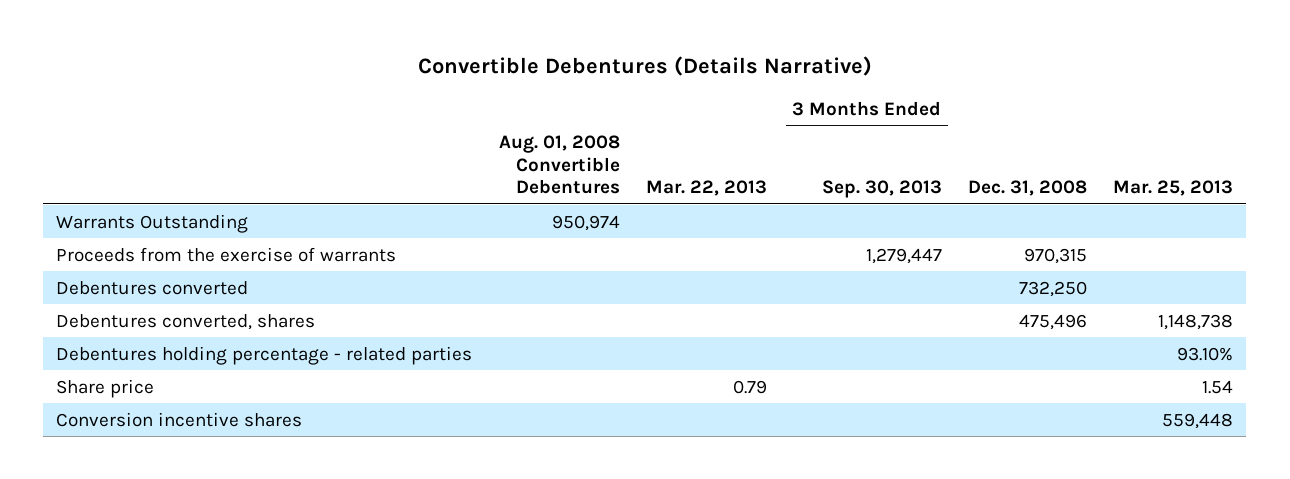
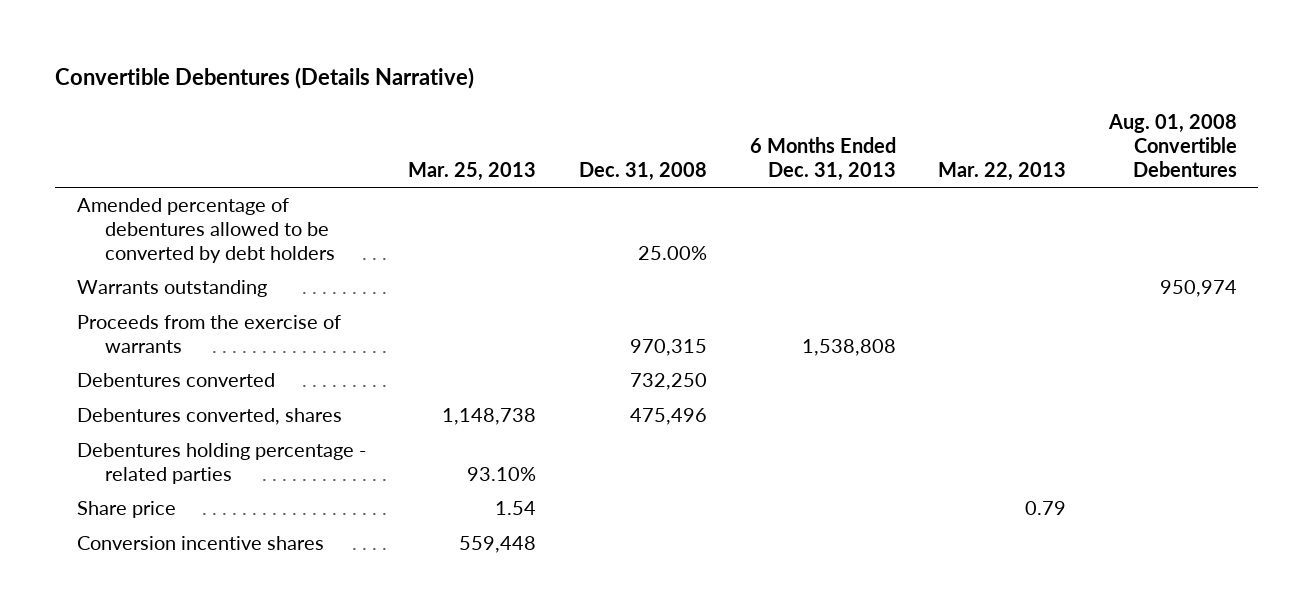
- | Aug. 01, 2008 Convertible Debentures | Mar. 22, 2013 | 3 Months Ended Sep. 30, 2013 | Dec. 31, 2008 | Mar. 25, 2013
+ | Mar. 25, 2013 | Dec. 31, 2008 | 6 Months Ended Dec. 31, 2013 | Mar. 22, 2013 | Aug. 01, 2008 Convertible Debentures
- Warrants Outstanding | 950,974 | | | |
+ Amended percentage of debentures allowed to be converted by debt holders | | 25.00% | | |
+ Warrants outstanding | | | | | 950,974

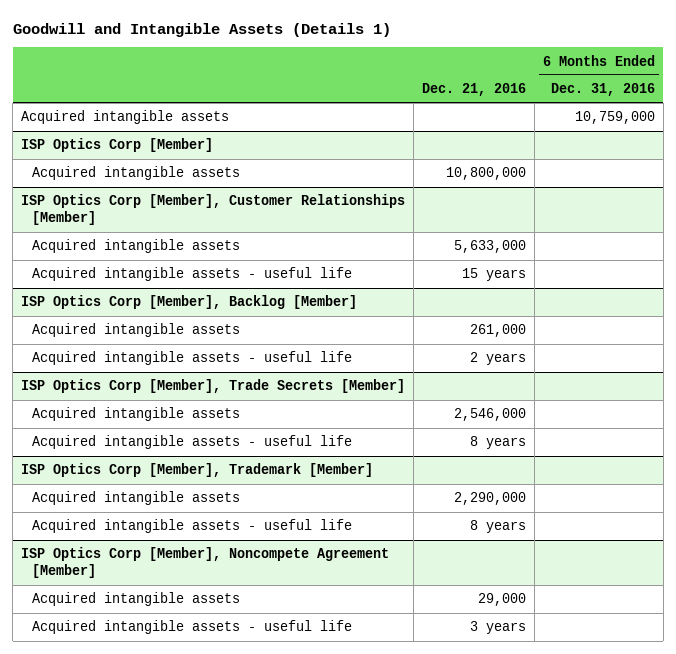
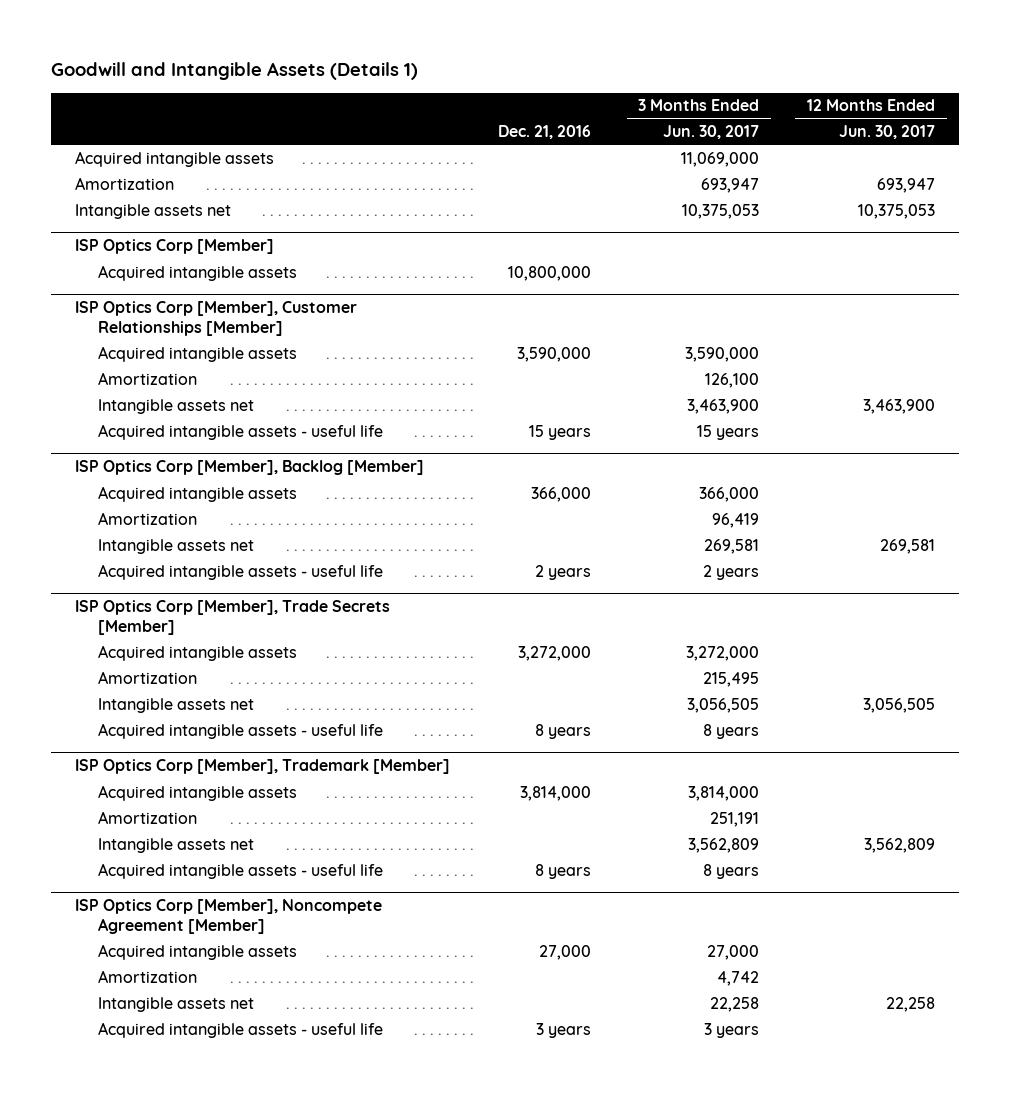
- | Dec. 21, 2016 | 6 Months Ended Dec. 31, 2016
+ | Dec. 21, 2016 | 3 Months Ended Jun. 30, 2017 | 12 Months Ended Jun. 30, 2017
+ Amortization | | 693,947 | 693,947
+ Intangible assets net | | 10,375,053 | 10,375,053
@ ISP Optics Corp [Member], Customer Relationships [Member]
- Acquired intangible assets | 5,633,000 |
+ Acquired intangible assets | 3,590,000 | 3,590,000 |
+ Amortization | | 126,100 |
+ Intangible assets net | | 3,463,900 | 3,463,900
@ ISP Optics Corp [Member], Backlog [Member]
- Acquired intangible assets | 261,000 |
+ Acquired intangible assets | 366,000 | 366,000 |
+ Amortization | | 96,419 |
+ Intangible assets net | | 269,581 | 269,581
@ ISP Optics Corp [Member], Trade Secrets [Member]
- Acquired intangible assets | 2,546,000 |
+ Acquired intangible assets | 3,272,000 | 3,272,000 |
+ Amortization | | 215,495 |
+ Intangible assets net | | 3,056,505 | 3,056,505
@ ISP Optics Corp [Member], Trademark [Member]
- Acquired intangible assets | 2,290,000 |
+ Acquired intangible assets | 3,814,000 | 3,814,000 |
+ Amortization | | 251,191 |
+ Intangible assets net | | 3,562,809 | 3,562,809
@ ISP Optics Corp [Member], Noncompete Agreement [Member]
- Acquired intangible assets | 29,000 |
+ Acquired intangible assets | 27,000 | 27,000 |
+ Amortization | | 4,742 |
+ Intangible assets net | | 22,258 | 22,258

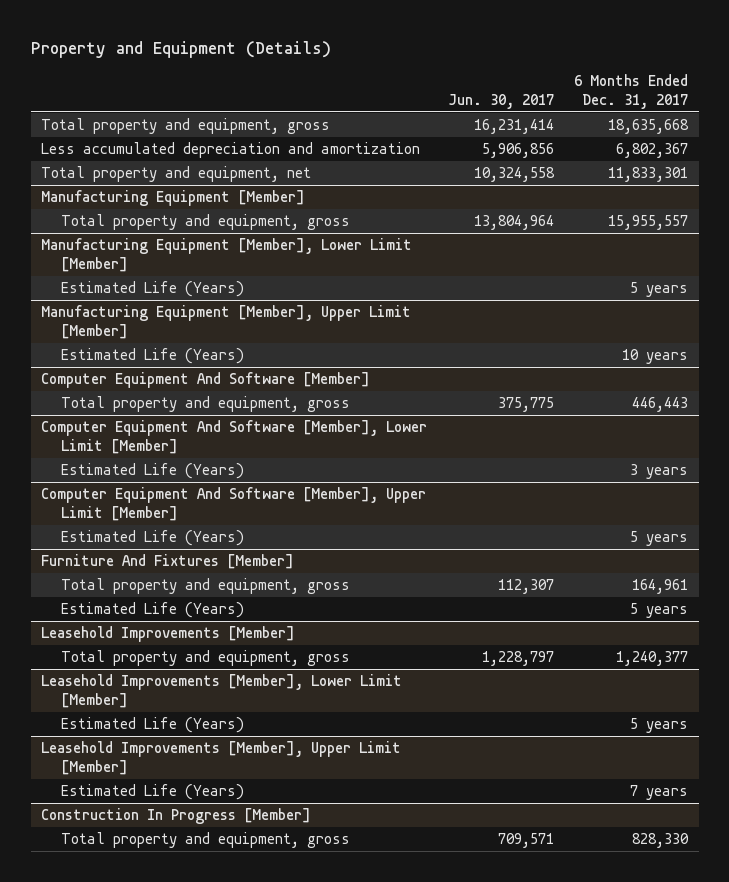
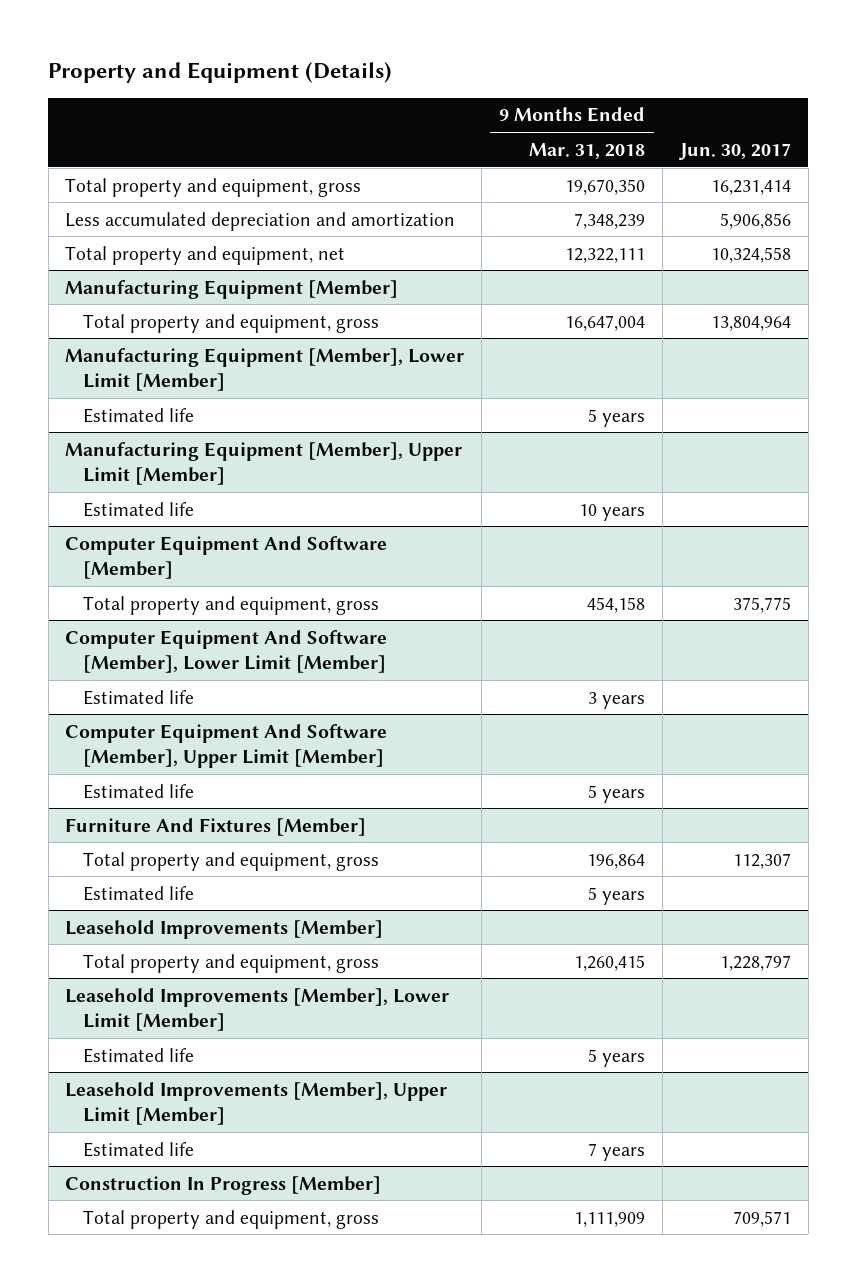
- | Jun. 30, 2017 | 6 Months Ended Dec. 31, 2017
+ | 9 Months Ended Mar. 31, 2018 | Jun. 30, 2017
@ Manufacturing Equipment [Member], Lower Limit [Member]
- Estimated Life (Years) | | 5 years
+ Estimated life | 5 years |
@ Manufacturing Equipment [Member], Upper Limit [Member]
- Estimated Life (Years) | | 10 years
+ Estimated life | 10 years |
@ Computer Equipment And Software [Member], Lower Limit [Member]
- Estimated Life (Years) | | 3 years
+ Estimated life | 3 years |
@ Computer Equipment And Software [Member], Upper Limit [Member]
- Estimated Life (Years) | | 5 years
+ Estimated life | 5 years |
@ Furniture And Fixtures [Member]
- Estimated Life (Years) | | 5 years
+ Estimated life | 5 years |
@ Leasehold Improvements [Member], Lower Limit [Member]
- Estimated Life (Years) | | 5 years
+ Estimated life | 5 years |
@ Leasehold Improvements [Member], Upper Limit [Member]
- Estimated Life (Years) | | 7 years
+ Estimated life | 7 years |

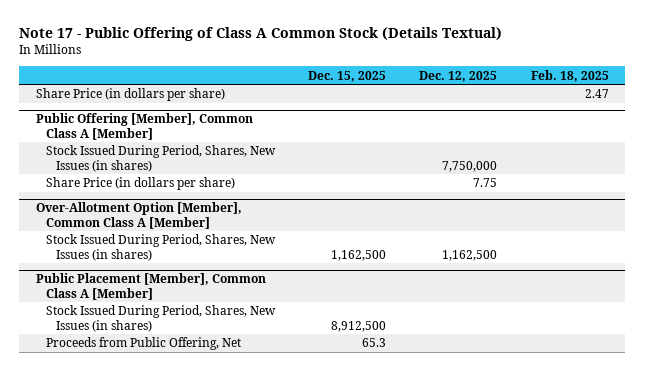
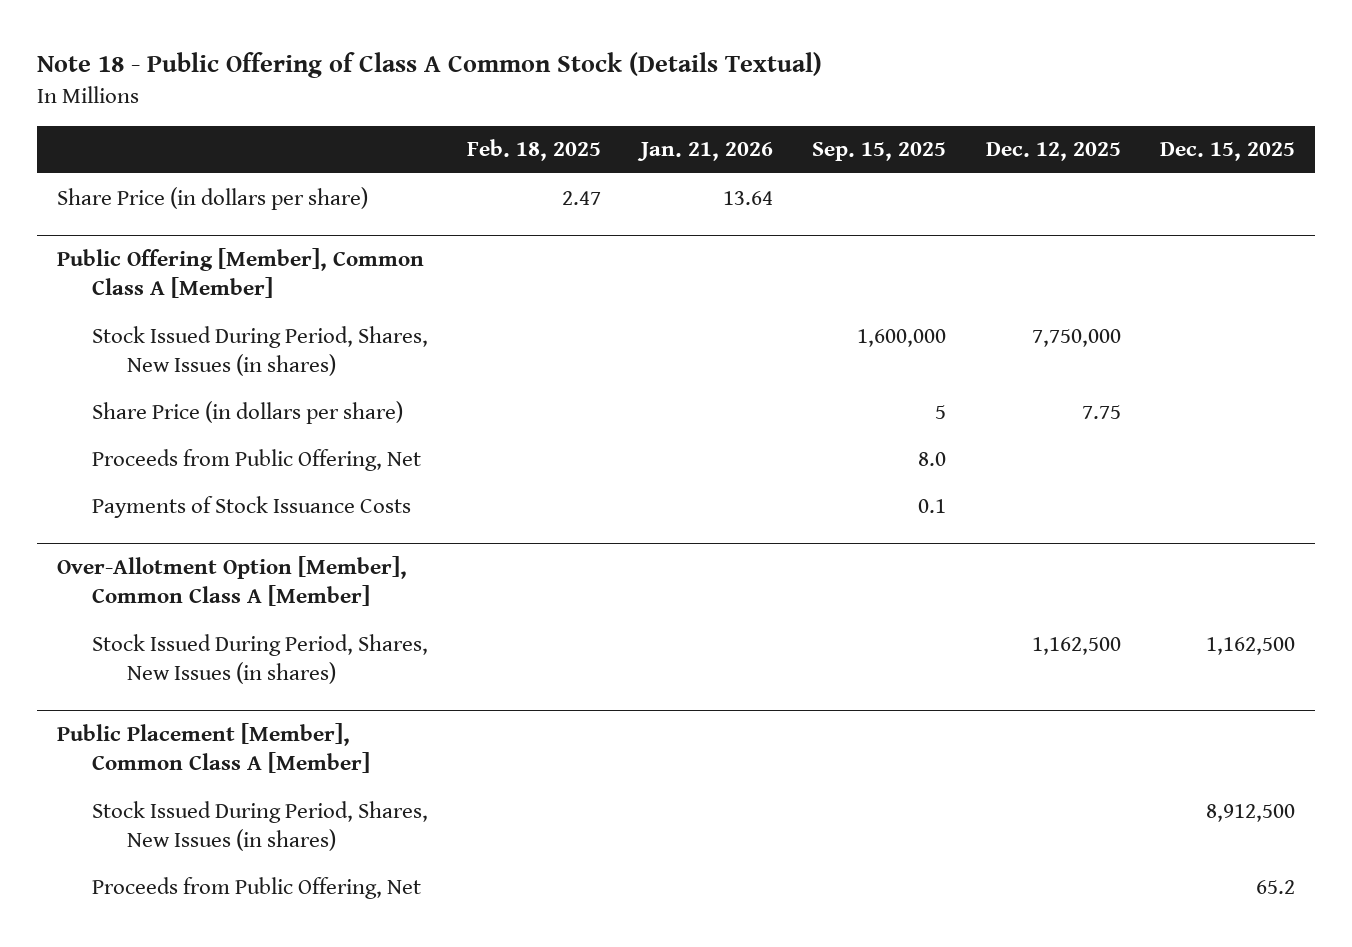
- Note 17 - Public Offering of Class A Common Stock (Details Textual)
+ Note 18 - Public Offering of Class A Common Stock (Details Textual)
- | Dec. 15, 2025 | Dec. 12, 2025 | Feb. 18, 2025
+ | Feb. 18, 2025 | Jan. 21, 2026 | Sep. 15, 2025 | Dec. 12, 2025 | Dec. 15, 2025
@ Public Offering [Member], Common Class A [Member]
+ Proceeds from Public Offering, Net | | | 8.0 | |
+ Payments of Stock Issuance Costs | | | 0.1 | |
@ Public Placement [Member], Common Class A [Member]
- Proceeds from Public Offering, Net | 65.3 | |
+ Proceeds from Public Offering, Net | | | | | 65.2

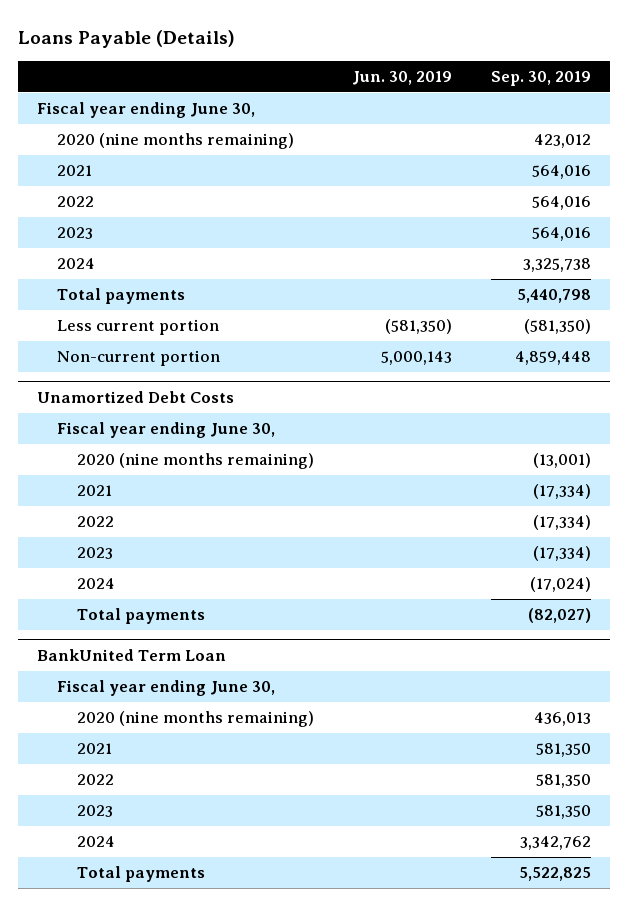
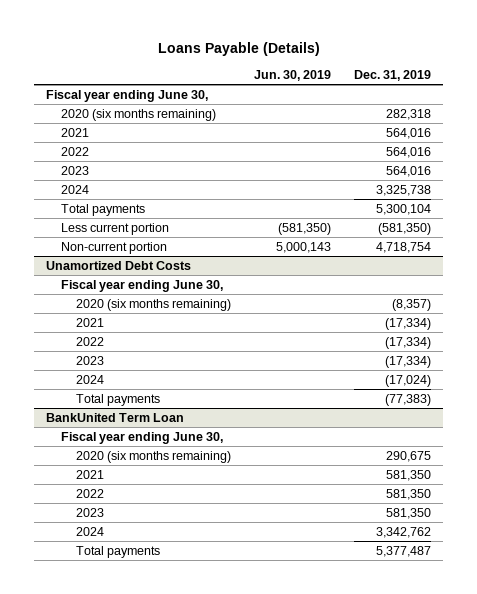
- | Jun. 30, 2019 | Sep. 30, 2019
+ | Jun. 30, 2019 | Dec. 31, 2019
- 2020 (nine months remaining) | | 423,012
+ 2020 (six months remaining) | | 282,318
@ Unamortized Debt Costs
- 2020 (nine months remaining) | | (13,001)
+ 2020 (six months remaining) | | (8,357)
@ BankUnited Term Loan
- 2020 (nine months remaining) | | 436,013
+ 2020 (six months remaining) | | 290,675

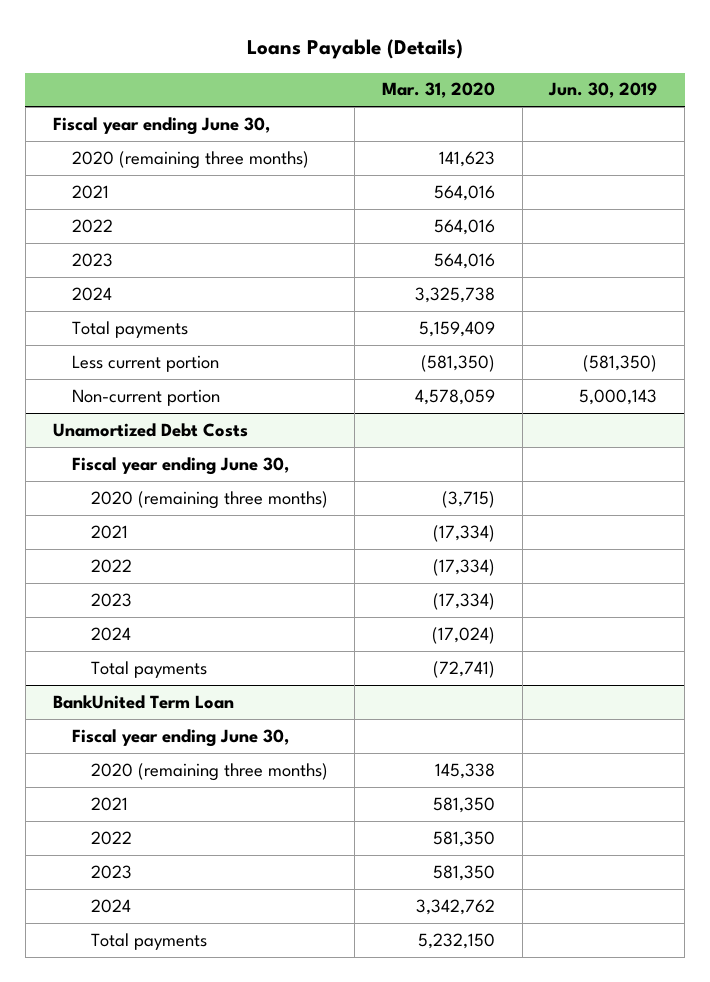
- | Jun. 30, 2019 | Dec. 31, 2019
+ | Mar. 31, 2020 | Jun. 30, 2019
- 2020 (six months remaining) | | 282,318
+ 2020 (remaining three months) | 141,623 |
@ Unamortized Debt Costs
- 2020 (six months remaining) | | (8,357)
+ 2020 (remaining three months) | (3,715) |
@ BankUnited Term Loan
- 2020 (six months remaining) | | 290,675
+ 2020 (remaining three months) | 145,338 |

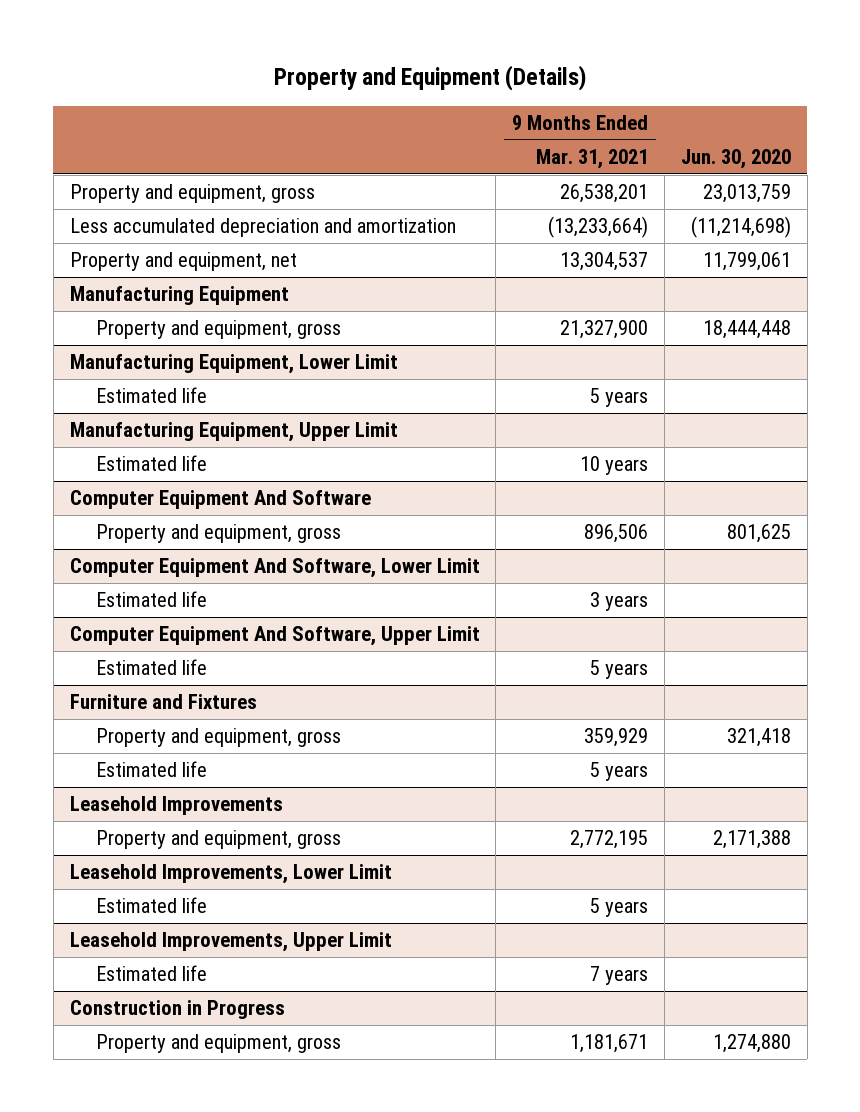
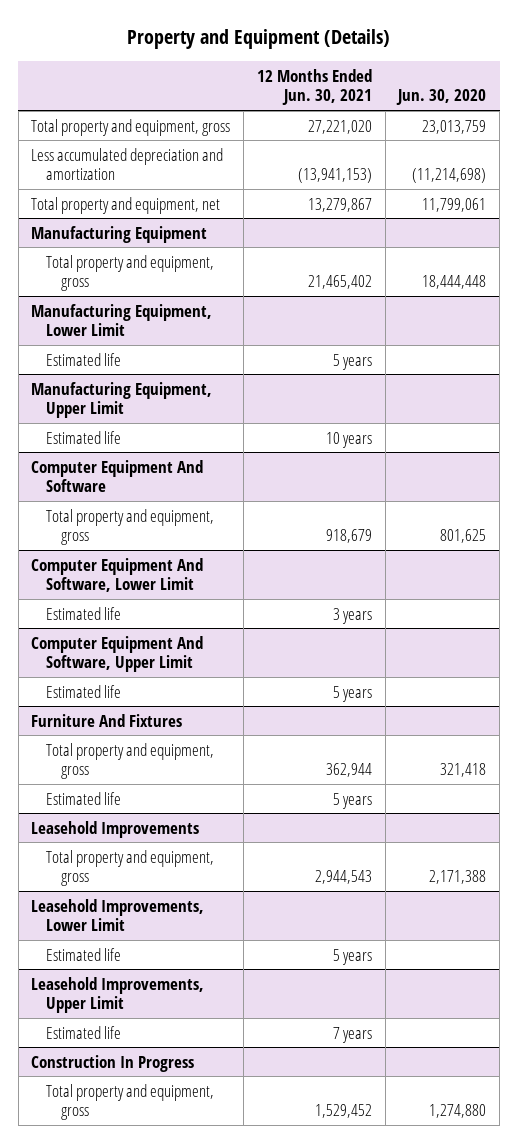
- | 9 Months Ended Mar. 31, 2021 | Jun. 30, 2020
+ | 12 Months Ended Jun. 30, 2021 | Jun. 30, 2020
- Property and equipment, gross | 26,538,201 | 23,013,759
+ Total property and equipment, gross | 27,221,020 | 23,013,759
- Property and equipment, net | 13,304,537 | 11,799,061
+ Total property and equipment, net | 13,279,867 | 11,799,061
@ Manufacturing Equipment
- Property and equipment, gross | 21,327,900 | 18,444,448
+ Total property and equipment, gross | 21,465,402 | 18,444,448
@ Computer Equipment And Software
- Property and equipment, gross | 896,506 | 801,625
+ Total property and equipment, gross | 918,679 | 801,625
- Furniture and Fixtures
- Property and equipment, gross | 359,929 | 321,418
+ Furniture And Fixtures
+ Total property and equipment, gross | 362,944 | 321,418
@ Leasehold Improvements
- Property and equipment, gross | 2,772,195 | 2,171,388
+ Total property and equipment, gross | 2,944,543 | 2,171,388
- Construction in Progress
- Property and equipment, gross | 1,181,671 | 1,274,880
+ Construction In Progress
+ Total property and equipment, gross | 1,529,452 | 1,274,880

